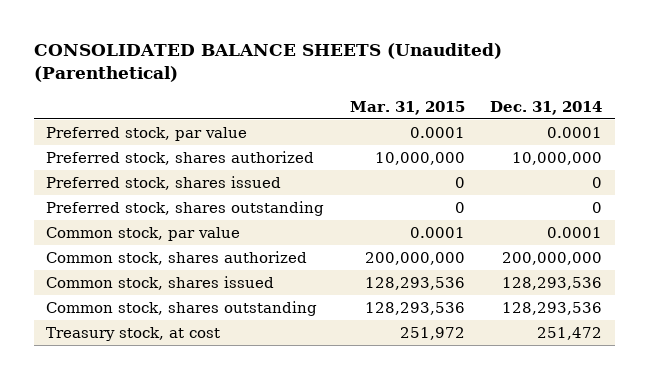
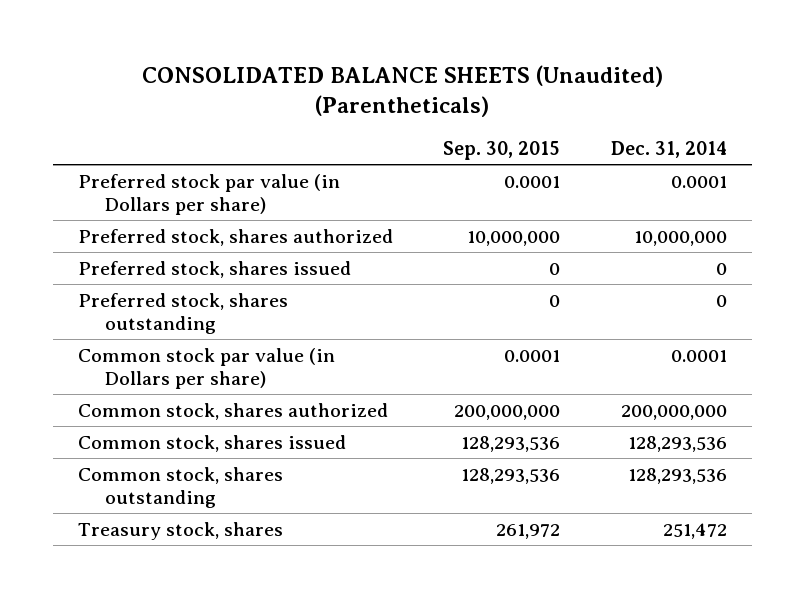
- CONSOLIDATED BALANCE SHEETS (Unaudited) (Parenthetical)
+ CONSOLIDATED BALANCE SHEETS (Unaudited) (Parentheticals)
- | Mar. 31, 2015 | Dec. 31, 2014
+ | Sep. 30, 2015 | Dec. 31, 2014
- Preferred stock, par value | 0.0001 | 0.0001
+ Preferred stock par value (in Dollars per share) | 0.0001 | 0.0001
- Common stock, par value | 0.0001 | 0.0001
+ Common stock par value (in Dollars per share) | 0.0001 | 0.0001
- Treasury stock, at cost | 251,972 | 251,472
+ Treasury stock, shares | 261,972 | 251,472

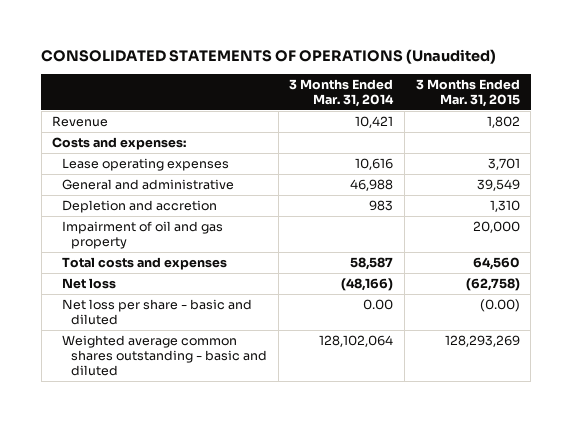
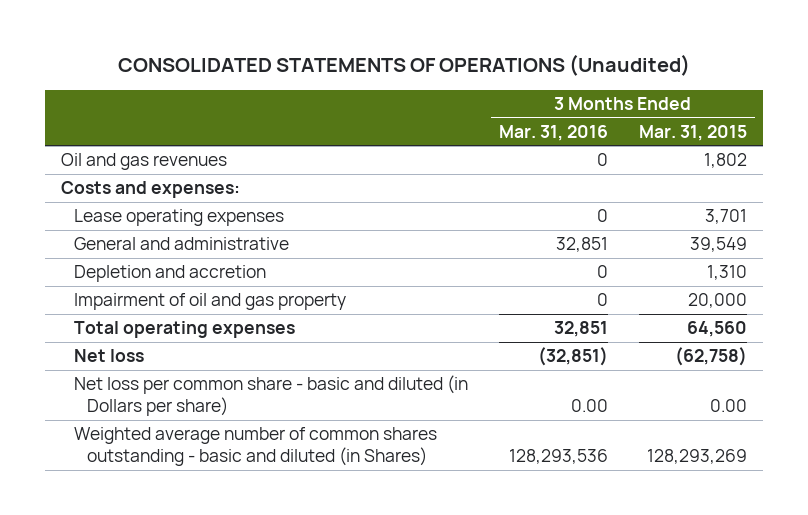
- | 3 Months Ended Mar. 31, 2014 | 3 Months Ended Mar. 31, 2015
+ | 3 Months Ended Mar. 31, 2016 | 3 Months Ended Mar. 31, 2015
- Revenue | 10,421 | 1,802
+ Oil and gas revenues | 0 | 1,802
- Total costs and expenses | 58,587 | 64,560
+ Total operating expenses | 32,851 | 64,560
- Net loss per share - basic and diluted | 0.00 | (0.00)
- Weighted average common shares outstanding - basic and diluted | 128,102,064 | 128,293,269
+ Net loss per common share - basic and diluted (in Dollars per share) | 0.00 | 0.00
+ Weighted average number of common shares outstanding - basic and diluted (in Shares) | 128,293,536 | 128,293,269

